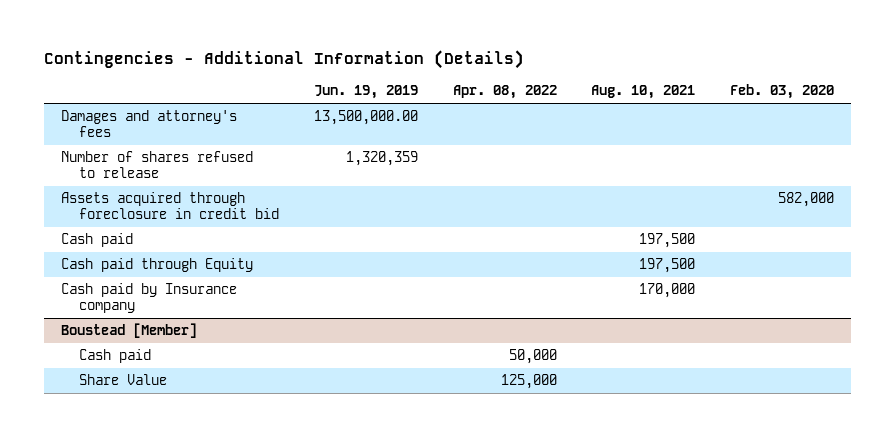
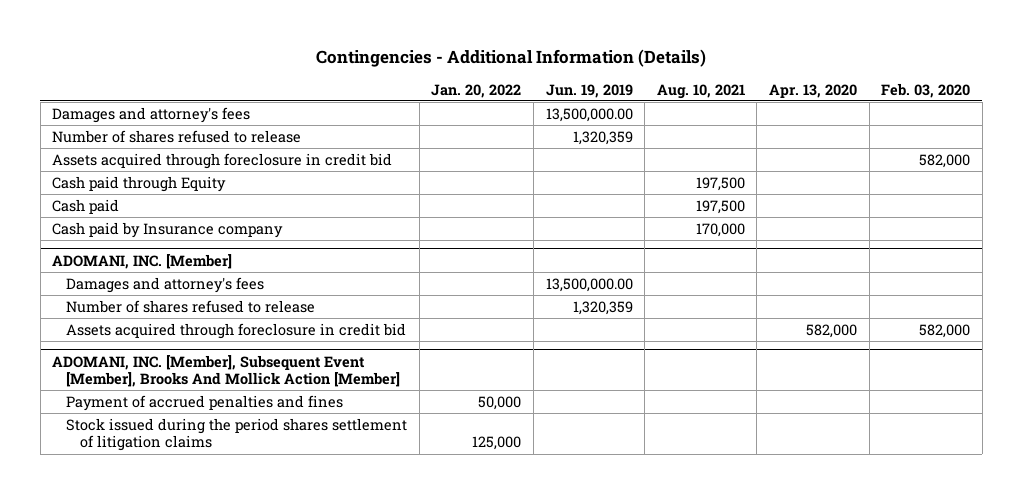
- | Jun. 19, 2019 | Apr. 08, 2022 | Aug. 10, 2021 | Feb. 03, 2020
+ | Jan. 20, 2022 | Jun. 19, 2019 | Aug. 10, 2021 | Apr. 13, 2020 | Feb. 03, 2020
moved down: Cash paid | | | 197,500 | |
- Boustead [Member]
- Cash paid | | 50,000 | |
- Share Value | | 125,000 | |
+ ADOMANI, INC. [Member]
+ Damages and attorney's fees | | 13,500,000.00 | | |
+ Number of shares refused to release | | 1,320,359 | | |
+ Assets acquired through foreclosure in credit bid | | | | 582,000 | 582,000
+ ADOMANI, INC. [Member], Subsequent Event [Member], Brooks And Mollick Action [Member]
+ Payment of accrued penalties and fines | 50,000 | | | |
+ Stock issued during the period shares settlement of litigation claims | 125,000 | | | |

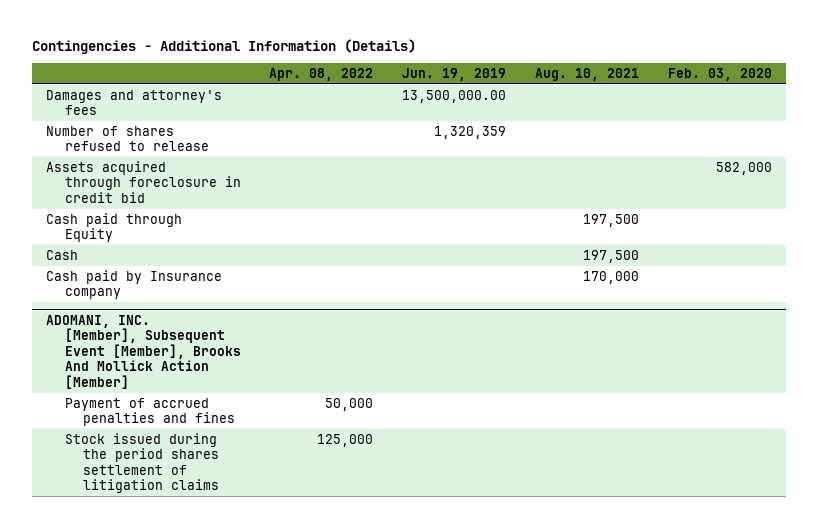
- | Jan. 20, 2022 | Jun. 19, 2019 | Aug. 10, 2021 | Apr. 13, 2020 | Feb. 03, 2020
+ | Apr. 08, 2022 | Jun. 19, 2019 | Aug. 10, 2021 | Feb. 03, 2020
- Cash paid | | | 197,500 | |
+ Cash | | | 197,500 |
- ADOMANI, INC. [Member]
- Damages and attorney's fees | | 13,500,000.00 | | |
- Number of shares refused to release | | 1,320,359 | | |
- Assets acquired through foreclosure in credit bid | | | | 582,000 | 582,000

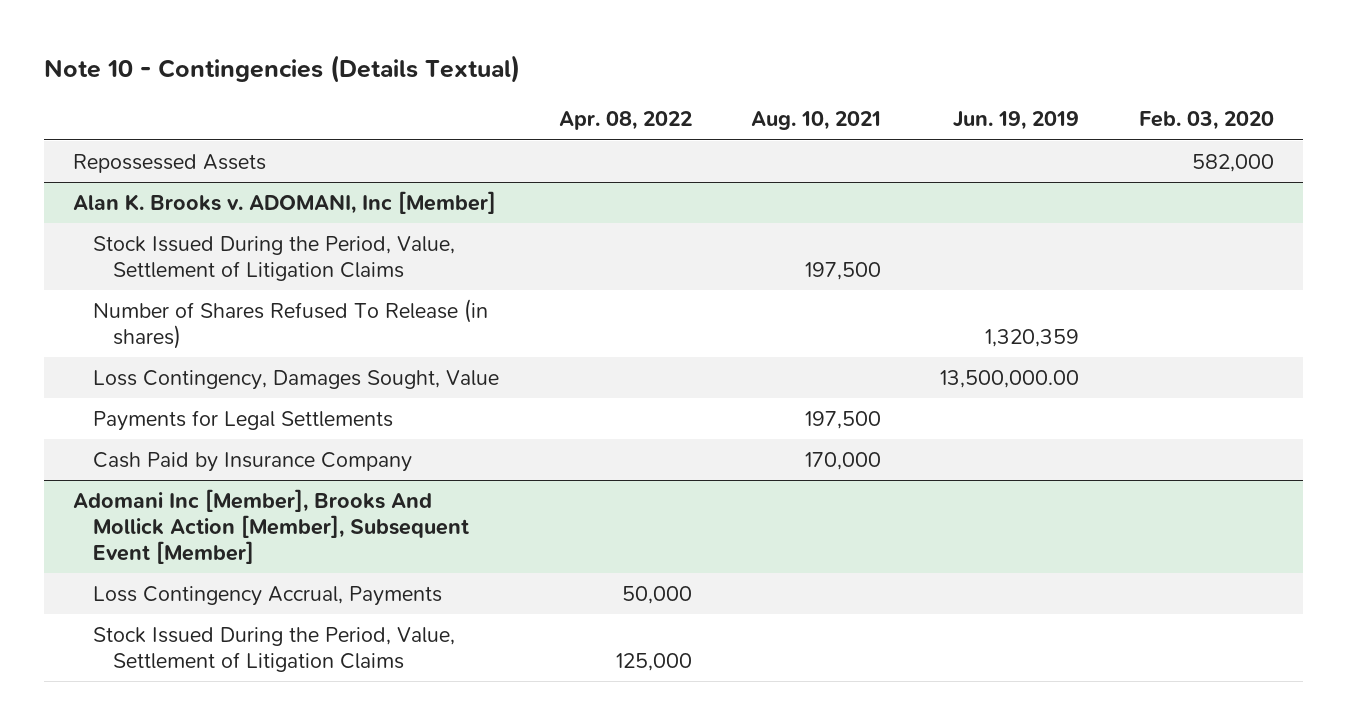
- Contingencies - Additional Information (Details)
+ Note 10 - Contingencies (Details Textual)
- | Apr. 08, 2022 | Jun. 19, 2019 | Aug. 10, 2021 | Feb. 03, 2020
+ | Apr. 08, 2022 | Aug. 10, 2021 | Jun. 19, 2019 | Feb. 03, 2020
- Damages and attorney's fees | | 13,500,000.00 | |
- Number of shares refused to release | | 1,320,359 | |
- Assets acquired through foreclosure in credit bid | | | | 582,000
- Cash paid through Equity | | | 197,500 |
- Cash | | | 197,500 |
- Cash paid by Insurance company | | | 170,000 |
- ADOMANI, INC. [Member], Subsequent Event [Member], Brooks And Mollick Action [Member]
- Payment of accrued penalties and fines | 50,000 | | |
- Stock issued during the period shares settlement of litigation claims | 125,000 | | |
+ Repossessed Assets | | | | 582,000
+ Alan K. Brooks v. ADOMANI, Inc [Member]
+ Stock Issued During the Period, Value, Settlement of Litigation Claims | | 197,500 | |
+ Number of Shares Refused To Release (in shares) | | | 1,320,359 |
+ Loss Contingency, Damages Sought, Value | | | 13,500,000.00 |
+ Payments for Legal Settlements | | 197,500 | |
+ Cash Paid by Insurance Company | | 170,000 | |
+ Adomani Inc [Member], Brooks And Mollick Action [Member], Subsequent Event [Member]
+ Loss Contingency Accrual, Payments | 50,000 | | |
+ Stock Issued During the Period, Value, Settlement of Litigation Claims | 125,000 | | |

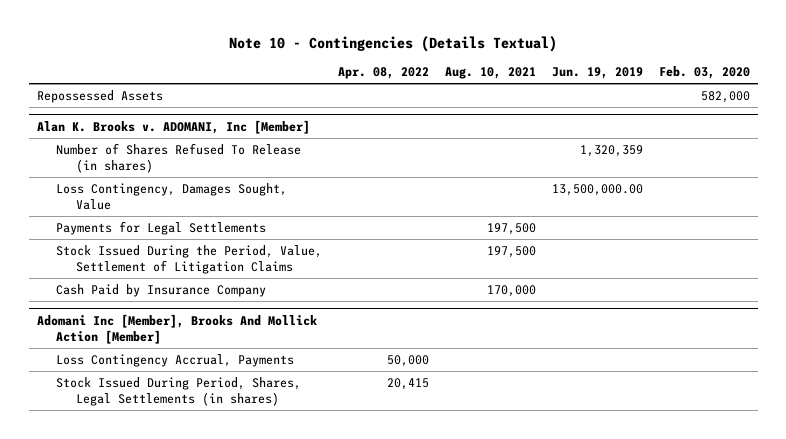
@ Alan K. Brooks v. ADOMANI, Inc [Member]
moved down: Stock Issued During the Period, Value, Settlement of Litigation Claims | | 197,500 | |
- Adomani Inc [Member], Brooks And Mollick Action [Member], Subsequent Event [Member]
+ Adomani Inc [Member], Brooks And Mollick Action [Member]
- Stock Issued During the Period, Value, Settlement of Litigation Claims | 125,000 | | |
+ Stock Issued During Period, Shares, Legal Settlements (in shares) | 20,415 | | |

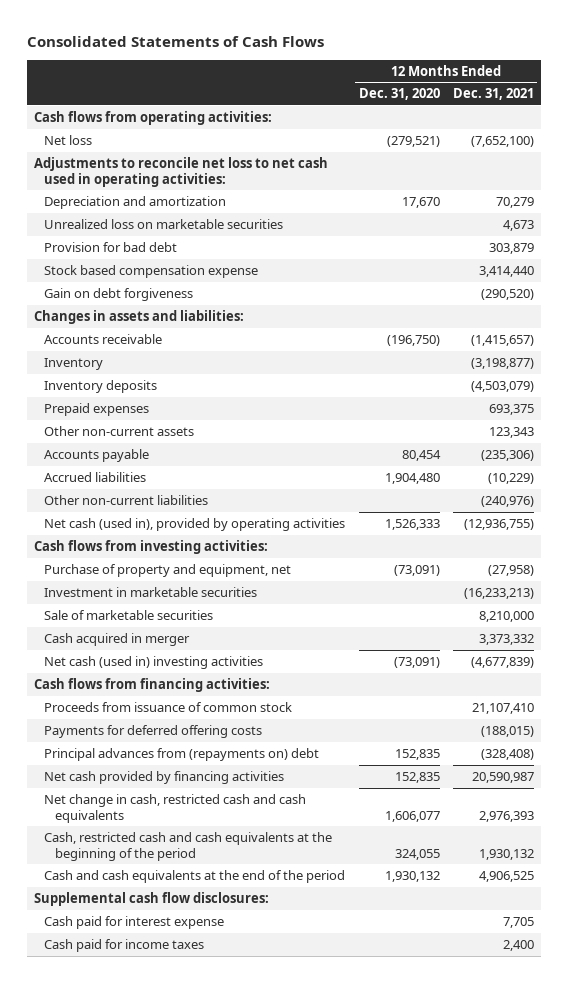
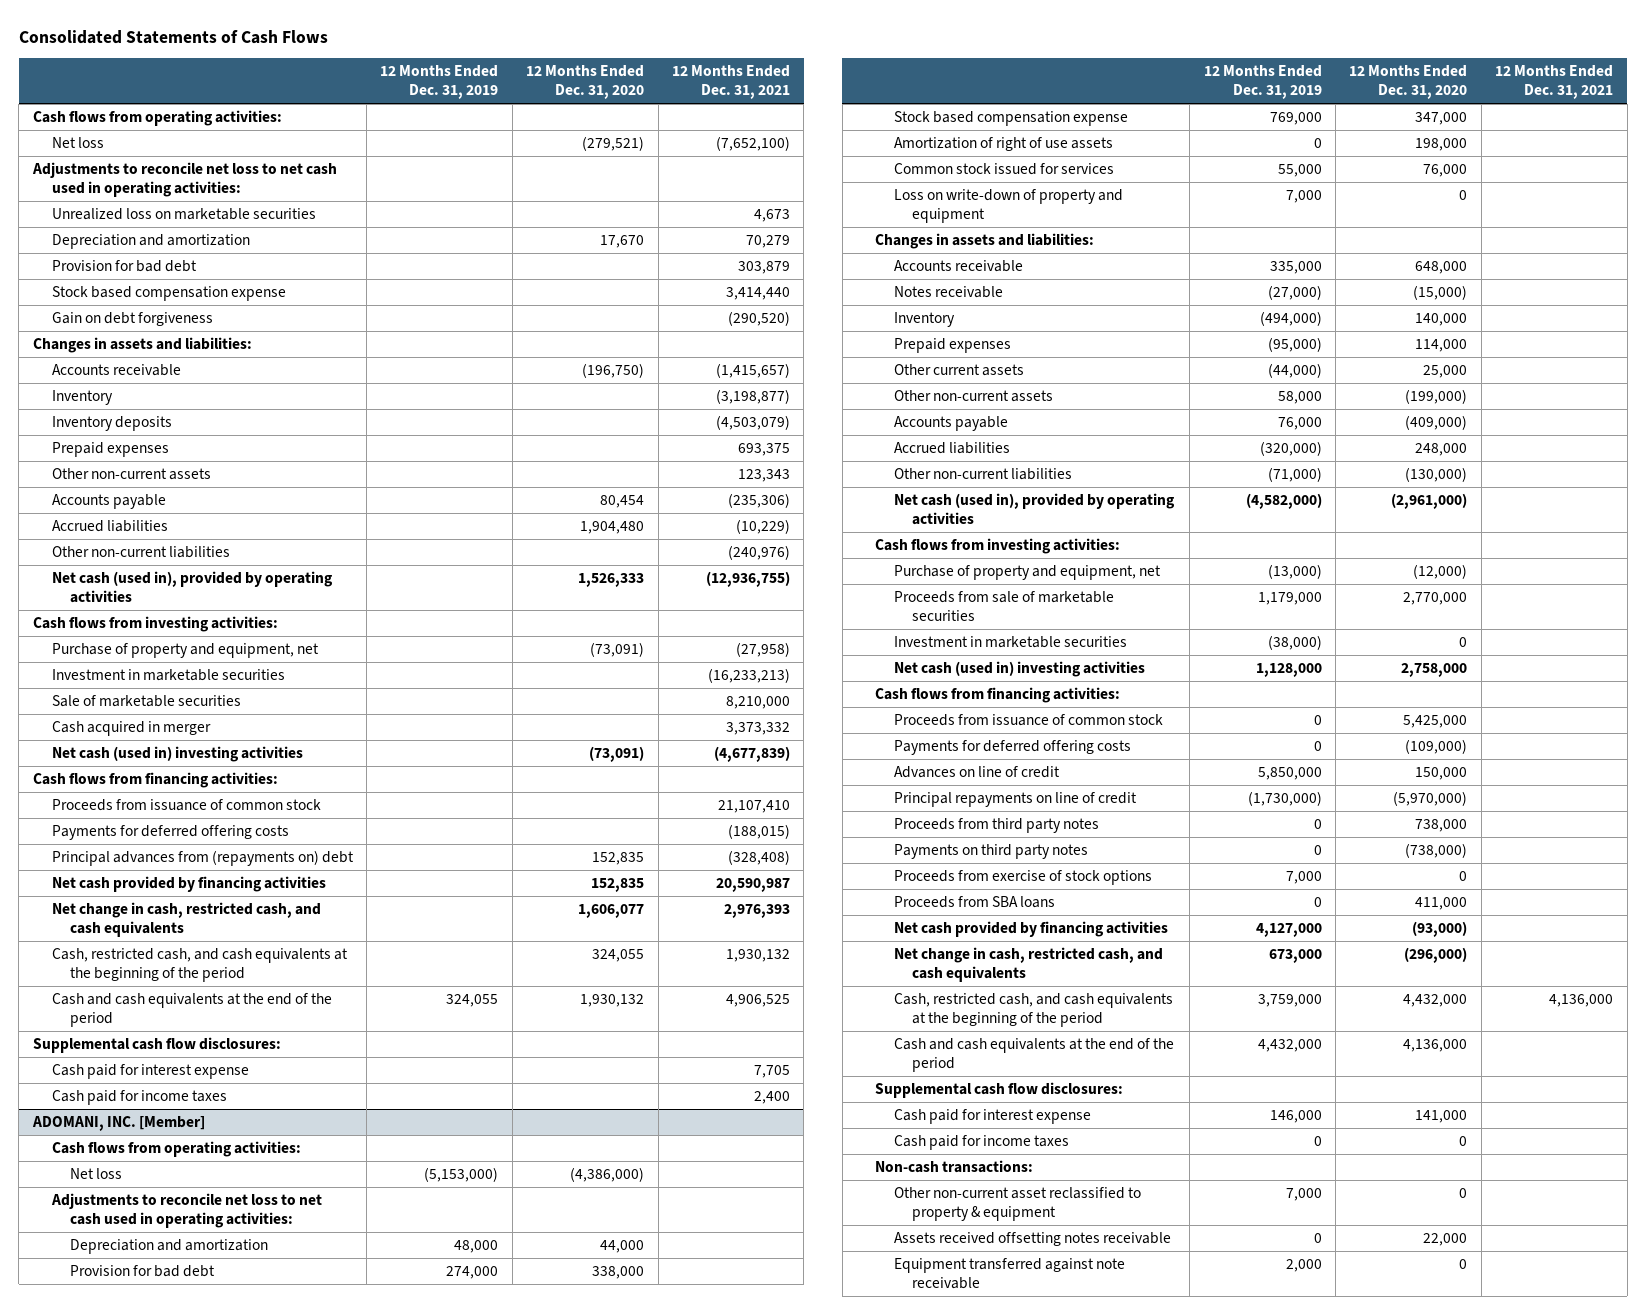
- | 12 Months Ended Dec. 31, 2020 | 12 Months Ended Dec. 31, 2021
+ | 12 Months Ended Dec. 31, 2019 | 12 Months Ended Dec. 31, 2020 | 12 Months Ended Dec. 31, 2021
moved down: Depreciation and amortization | | 17,670 | 70,279
- Net change in cash, restricted cash and cash equivalents | 1,606,077 | 2,976,393
- Cash, restricted cash and cash equivalents at the beginning of the period | 324,055 | 1,930,132
+ Net change in cash, restricted cash, and cash equivalents | | 1,606,077 | 2,976,393
+ Cash, restricted cash, and cash equivalents at the beginning of the period | | 324,055 | 1,930,132
+ ADOMANI, INC. [Member]
+ Cash flows from operating activities:
+ Net loss | (5,153,000) | (4,386,000) |
+ Adjustments to reconcile net loss to net cash used in operating activities:
+ Depreciation and amortization | 48,000 | 44,000 |
+ Provision for bad debt | 274,000 | 338,000 |
+ Stock based compensation expense | 769,000 | 347,000 |
+ Amortization of right of use assets | 0 | 198,000 |
+ Common stock issued for services | 55,000 | 76,000 |
+ Loss on write-down of property and equipment | 7,000 | 0 |
+ Changes in assets and liabilities:
+ Accounts receivable | 335,000 | 648,000 |
+ Notes receivable | (27,000) | (15,000) |
+ Inventory | (494,000) | 140,000 |
+ Prepaid expenses | (95,000) | 114,000 |
+ Other current assets | (44,000) | 25,000 |
+ Other non-current assets | 58,000 | (199,000) |
+ Accounts payable | 76,000 | (409,000) |
+ Accrued liabilities | (320,000) | 248,000 |
+ Other non-current liabilities | (71,000) | (130,000) |
+ Net cash (used in), provided by operating activities | (4,582,000) | (2,961,000) |
+ Cash flows from investing activities:
+ Purchase of property and equipment, net | (13,000) | (12,000) |
+ Proceeds from sale of marketable securities | 1,179,000 | 2,770,000 |
+ Investment in marketable securities | (38,000) | 0 |
+ Net cash (used in) investing activities | 1,128,000 | 2,758,000 |
+ Cash flows from financing activities:
+ Proceeds from issuance of common stock | 0 | 5,425,000 |
+ Payments for deferred offering costs | 0 | (109,000) |
+ Advances on line of credit | 5,850,000 | 150,000 |
+ Principal repayments on line of credit | (1,730,000) | (5,970,000) |
+ Proceeds from third party notes | 0 | 738,000 |
+ Payments on third party notes | 0 | (738,000) |
+ Proceeds from exercise of stock options | 7,000 | 0 |
+ Proceeds from SBA loans | 0 | 411,000 |
+ Net cash provided by financing activities | 4,127,000 | (93,000) |
+ Net change in cash, restricted cash, and cash equivalents | 673,000 | (296,000) |
+ Cash, restricted cash, and cash equivalents at the beginning of the period | 3,759,000 | 4,432,000 | 4,136,000
+ Cash and cash equivalents at the end of the period | 4,432,000 | 4,136,000 |
+ Supplemental cash flow disclosures:
+ Cash paid for interest expense | 146,000 | 141,000 |
+ Cash paid for income taxes | 0 | 0 |
+ Non-cash transactions:
+ Other non-current asset reclassified to property & equipment | 7,000 | 0 |
+ Assets received offsetting notes receivable | 0 | 22,000 |
+ Equipment transferred against note receivable | 2,000 | 0 |

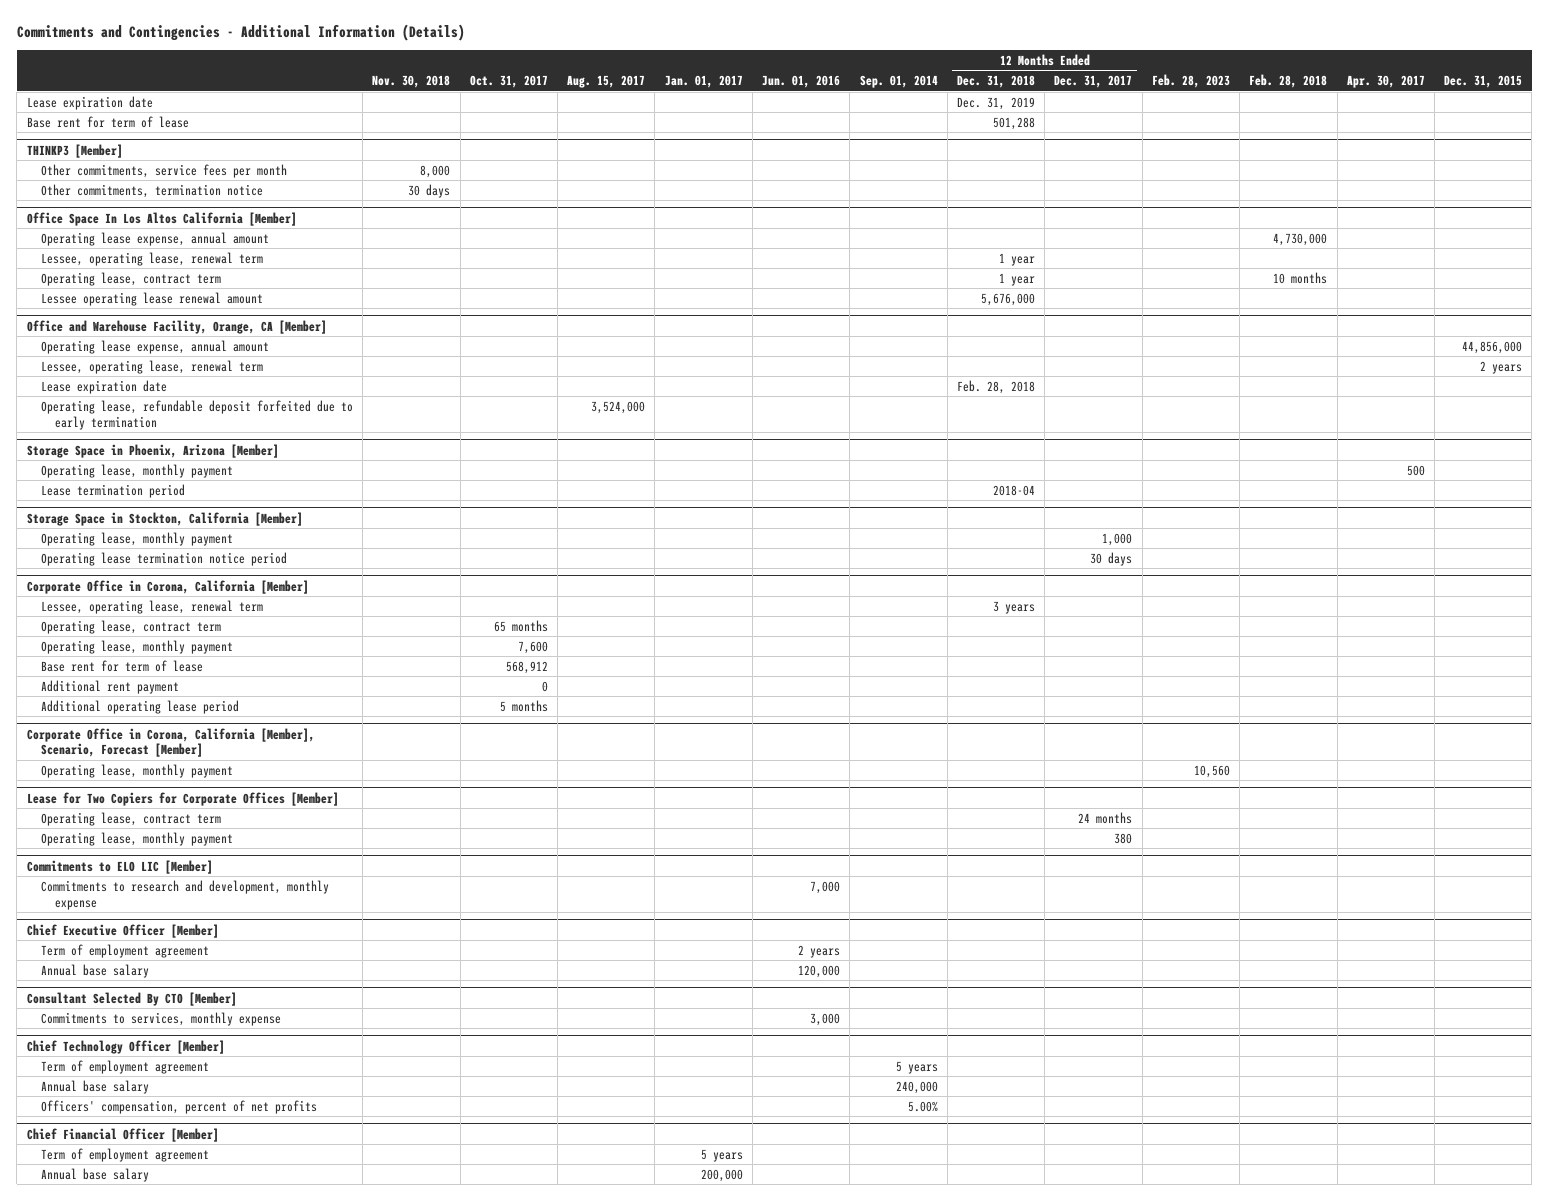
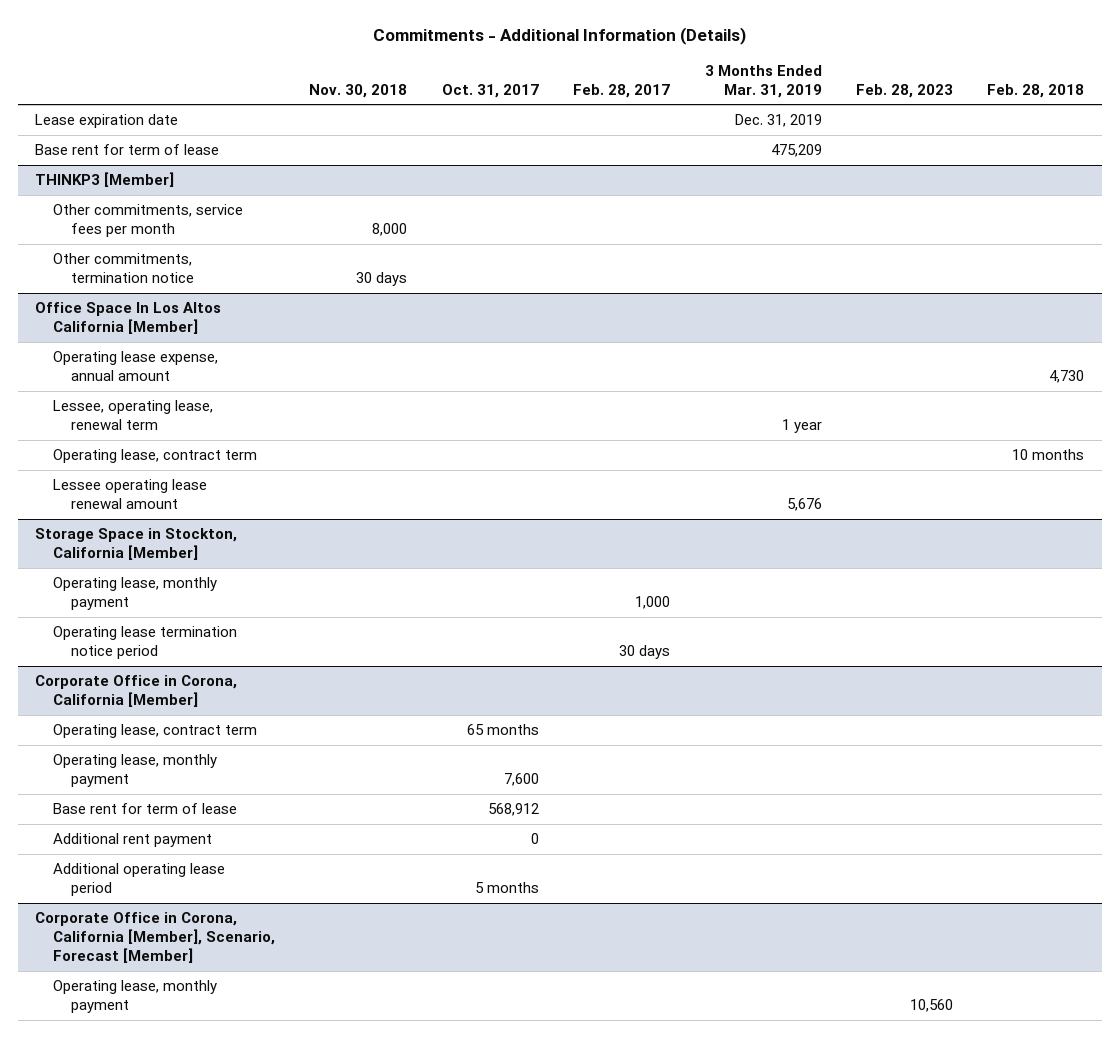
- Commitments and Contingencies - Additional Information (Details)
+ Commitments - Additional Information (Details)
- | Nov. 30, 2018 | Oct. 31, 2017 | Aug. 15, 2017 | Jan. 01, 2017 | Jun. 01, 2016 | Sep. 01, 2014 | 12 Months Ended Dec. 31, 2018 | 12 Months Ended Dec. 31, 2017 | Feb. 28, 2023 | Feb. 28, 2018 | Apr. 30, 2017 | Dec. 31, 2015
+ | Nov. 30, 2018 | Oct. 31, 2017 | Feb. 28, 2017 | 3 Months Ended Mar. 31, 2019 | Feb. 28, 2023 | Feb. 28, 2018
@ Office Space In Los Altos California [Member]
- Operating lease expense, annual amount | | | | | | | | | | 4,730,000 | |
+ Operating lease expense, annual amount | | | | | | 4,730
- Office and Warehouse Facility, Orange, CA [Member]
- Operating lease expense, annual amount | | | | | | | | | | | | 44,856,000
- Lessee, operating lease, renewal term | | | | | | | | | | | | 2 years
- Lease expiration date | | | | | | | Feb. 28, 2018 | | | | |
- Operating lease, refundable deposit forfeited due to early termination | | | 3,524,000 | | | | | | | | |
- Storage Space in Phoenix, Arizona [Member]
- Operating lease, monthly payment | | | | | | | | | | | 500 |
- Lease termination period | | | | | | | 2018-04 | | | | |
@ Corporate Office in Corona, California [Member]
- Lessee, operating lease, renewal term | | | | | | | 3 years | | | | |
- Lease for Two Copiers for Corporate Offices [Member]
- Operating lease, contract term | | | | | | | | 24 months | | | |
- Operating lease, monthly payment | | | | | | | | 380 | | | |
- Commitments to ELO LIC [Member]
- Commitments to research and development, monthly expense | | | | | 7,000 | | | | | | |
- Chief Executive Officer [Member]
- Term of employment agreement | | | | | 2 years | | | | | | |
- Annual base salary | | | | | 120,000 | | | | | | |
- Consultant Selected By CTO [Member]
- Commitments to services, monthly expense | | | | | 3,000 | | | | | | |
- Chief Technology Officer [Member]
- Term of employment agreement | | | | | | 5 years | | | | | |
- Annual base salary | | | | | | 240,000 | | | | | |
- Officers' compensation, percent of net profits | | | | | | 5.00% | | | | | |
- Chief Financial Officer [Member]
- Term of employment agreement | | | | 5 years | | | | | | | |
- Annual base salary | | | | 200,000 | | | | | | | |

